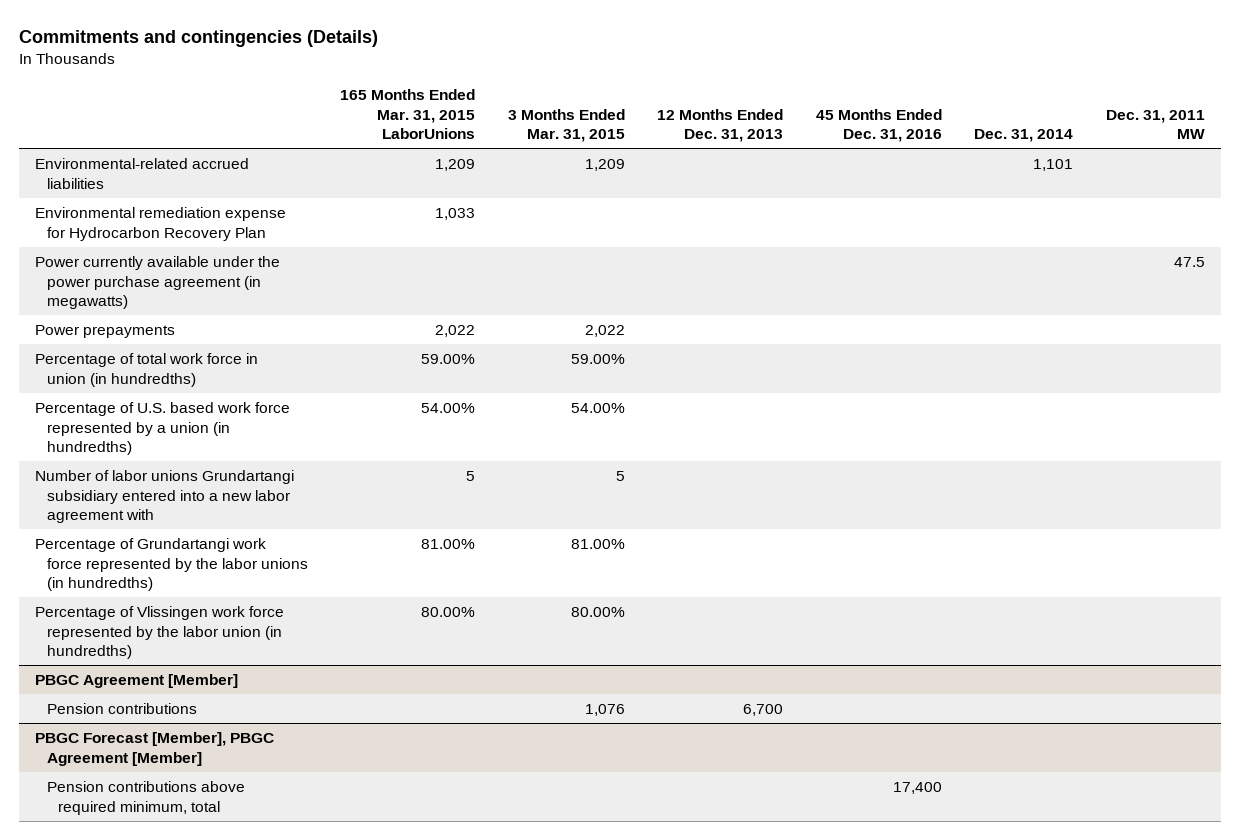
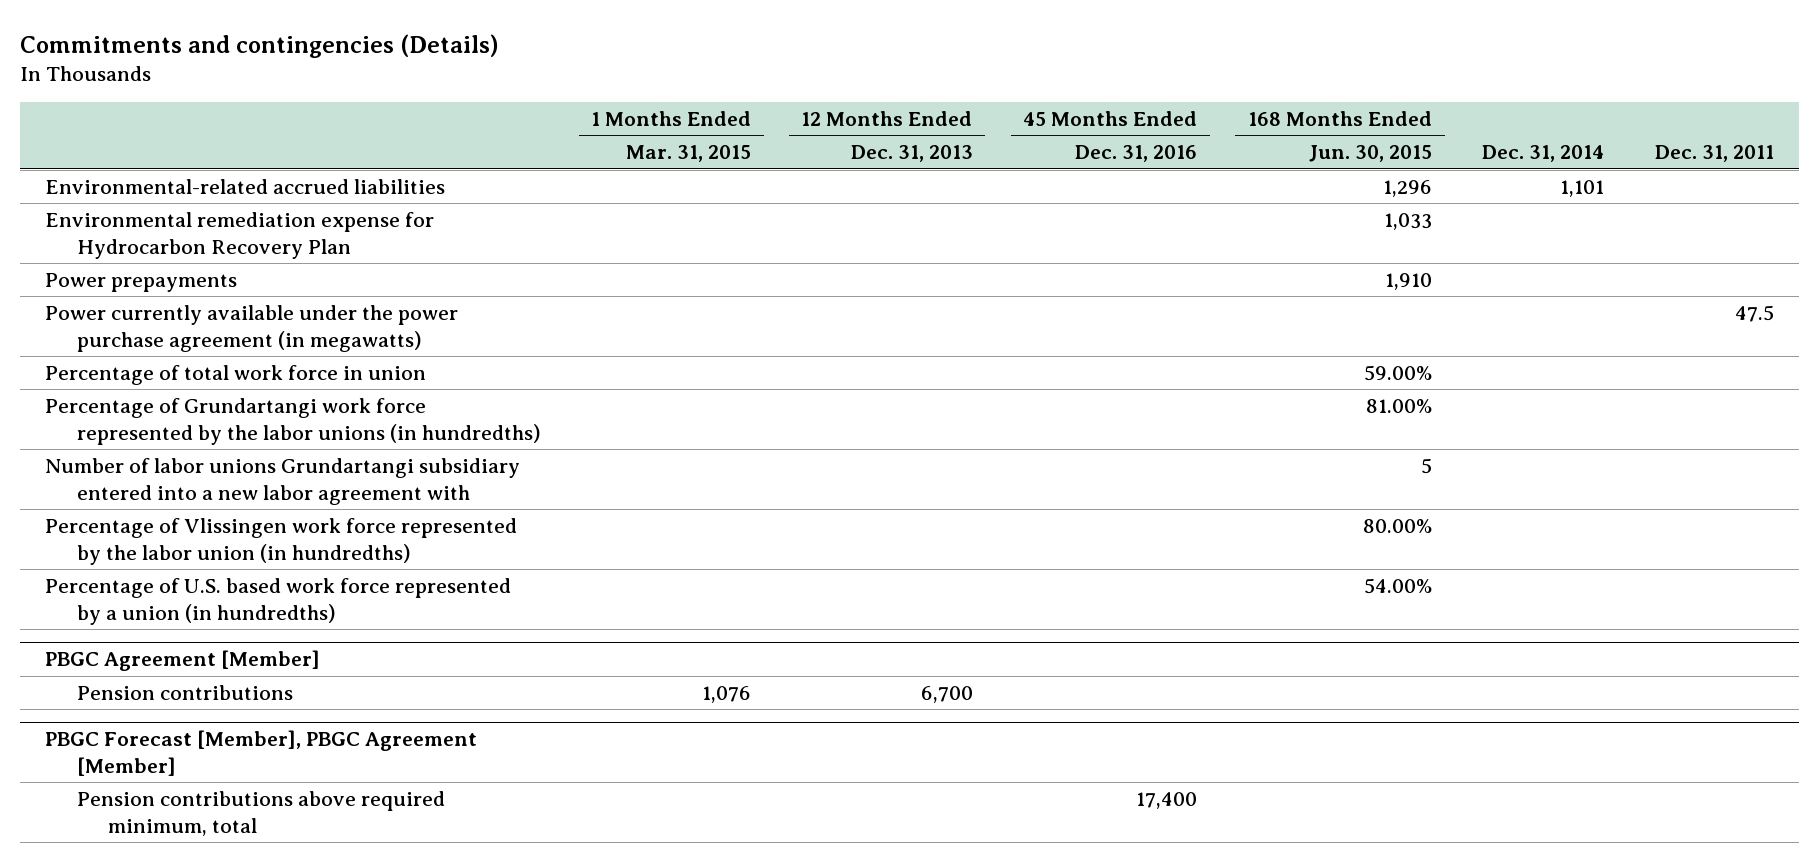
- | 165 Months Ended Mar. 31, 2015 LaborUnions | 3 Months Ended Mar. 31, 2015 | 12 Months Ended Dec. 31, 2013 | 45 Months Ended Dec. 31, 2016 | Dec. 31, 2014 | Dec. 31, 2011 MW
+ | 1 Months Ended Mar. 31, 2015 | 12 Months Ended Dec. 31, 2013 | 45 Months Ended Dec. 31, 2016 | 168 Months Ended Jun. 30, 2015 | Dec. 31, 2014 | Dec. 31, 2011
- Percentage of total work force in union (in hundredths) | 59.00% | 59.00% | | | |
moved down: Power currently available under the power purchase agreement (in megawatts) | | | | | | 47.5
+ Percentage of total work force in union | | | | 59.00% | |
moved down: Number of labor unions Grundartangi subsidiary entered into a new labor agreement with | | | | 5 | |
moved down: Percentage of U.S. based work force represented by a union (in hundredths) | | | | 54.00% | |

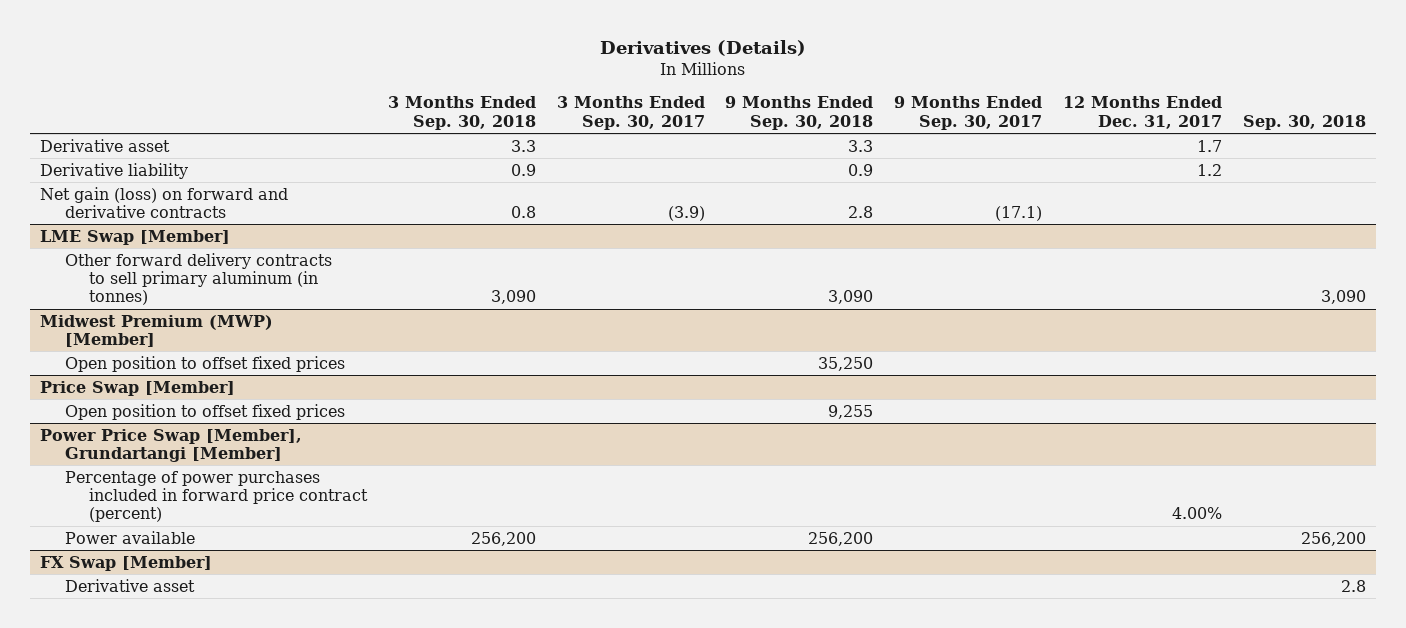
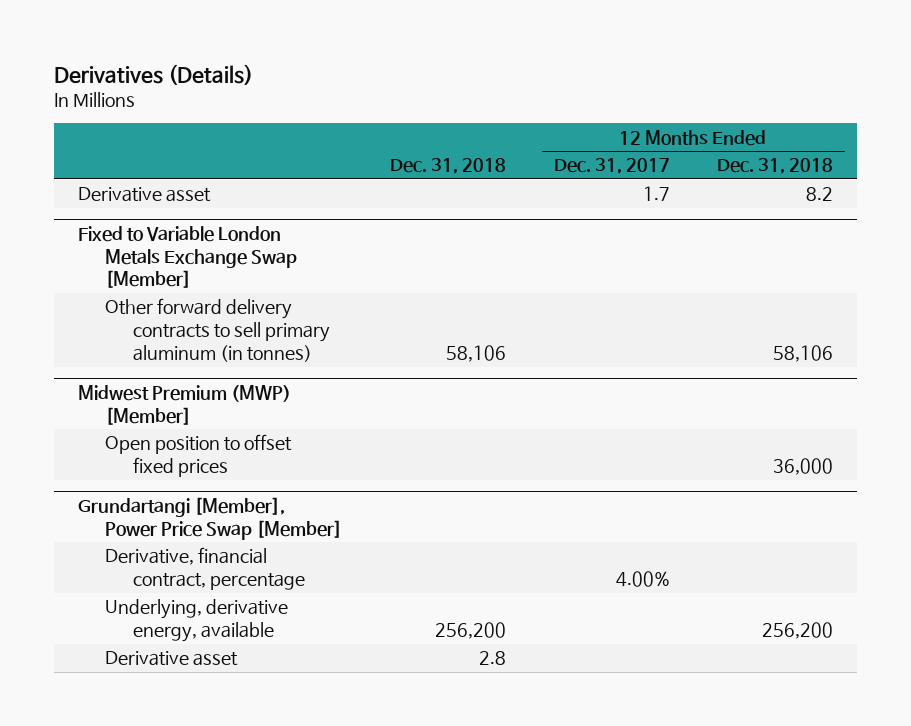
- | 3 Months Ended Sep. 30, 2018 | 3 Months Ended Sep. 30, 2017 | 9 Months Ended Sep. 30, 2018 | 9 Months Ended Sep. 30, 2017 | 12 Months Ended Dec. 31, 2017 | Sep. 30, 2018
+ | Dec. 31, 2018 | 12 Months Ended Dec. 31, 2017 | 12 Months Ended Dec. 31, 2018
- Derivative liability | 0.9 | | 0.9 | | 1.2 |
- Net gain (loss) on forward and derivative contracts | 0.8 | (3.9) | 2.8 | (17.1) | |
- LME Swap [Member]
+ Fixed to Variable London Metals Exchange Swap [Member]
- Price Swap [Member]
- Open position to offset fixed prices | | | 9,255 | | |
- Power Price Swap [Member], Grundartangi [Member]
- Percentage of power purchases included in forward price contract (percent) | | | | | 4.00% |
- Power available | 256,200 | | 256,200 | | | 256,200
- FX Swap [Member]
- Derivative asset | | | | | | 2.8
+ Grundartangi [Member], Power Price Swap [Member]
+ Derivative, financial contract, percentage | | 4.00% |
+ Underlying, derivative energy, available | 256,200 | | 256,200
+ Derivative asset | 2.8 | |

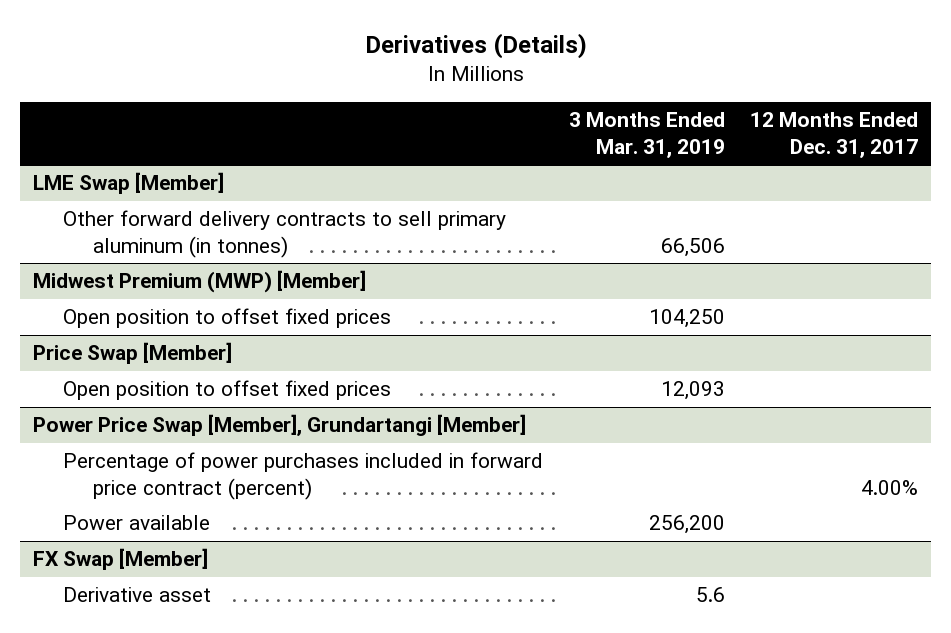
- | Dec. 31, 2018 | 12 Months Ended Dec. 31, 2017 | 12 Months Ended Dec. 31, 2018
+ | 3 Months Ended Mar. 31, 2019 | 12 Months Ended Dec. 31, 2017
- Derivative asset | | 1.7 | 8.2
- Fixed to Variable London Metals Exchange Swap [Member]
+ LME Swap [Member]
- Grundartangi [Member], Power Price Swap [Member]
- Derivative, financial contract, percentage | | 4.00% |
- Underlying, derivative energy, available | 256,200 | | 256,200
- Derivative asset | 2.8 | |
+ Price Swap [Member]
+ Open position to offset fixed prices | 12,093 |
+ Power Price Swap [Member], Grundartangi [Member]
+ Percentage of power purchases included in forward price contract (percent) | | 4.00%
+ Power available | 256,200 |
+ FX Swap [Member]
+ Derivative asset | 5.6 |

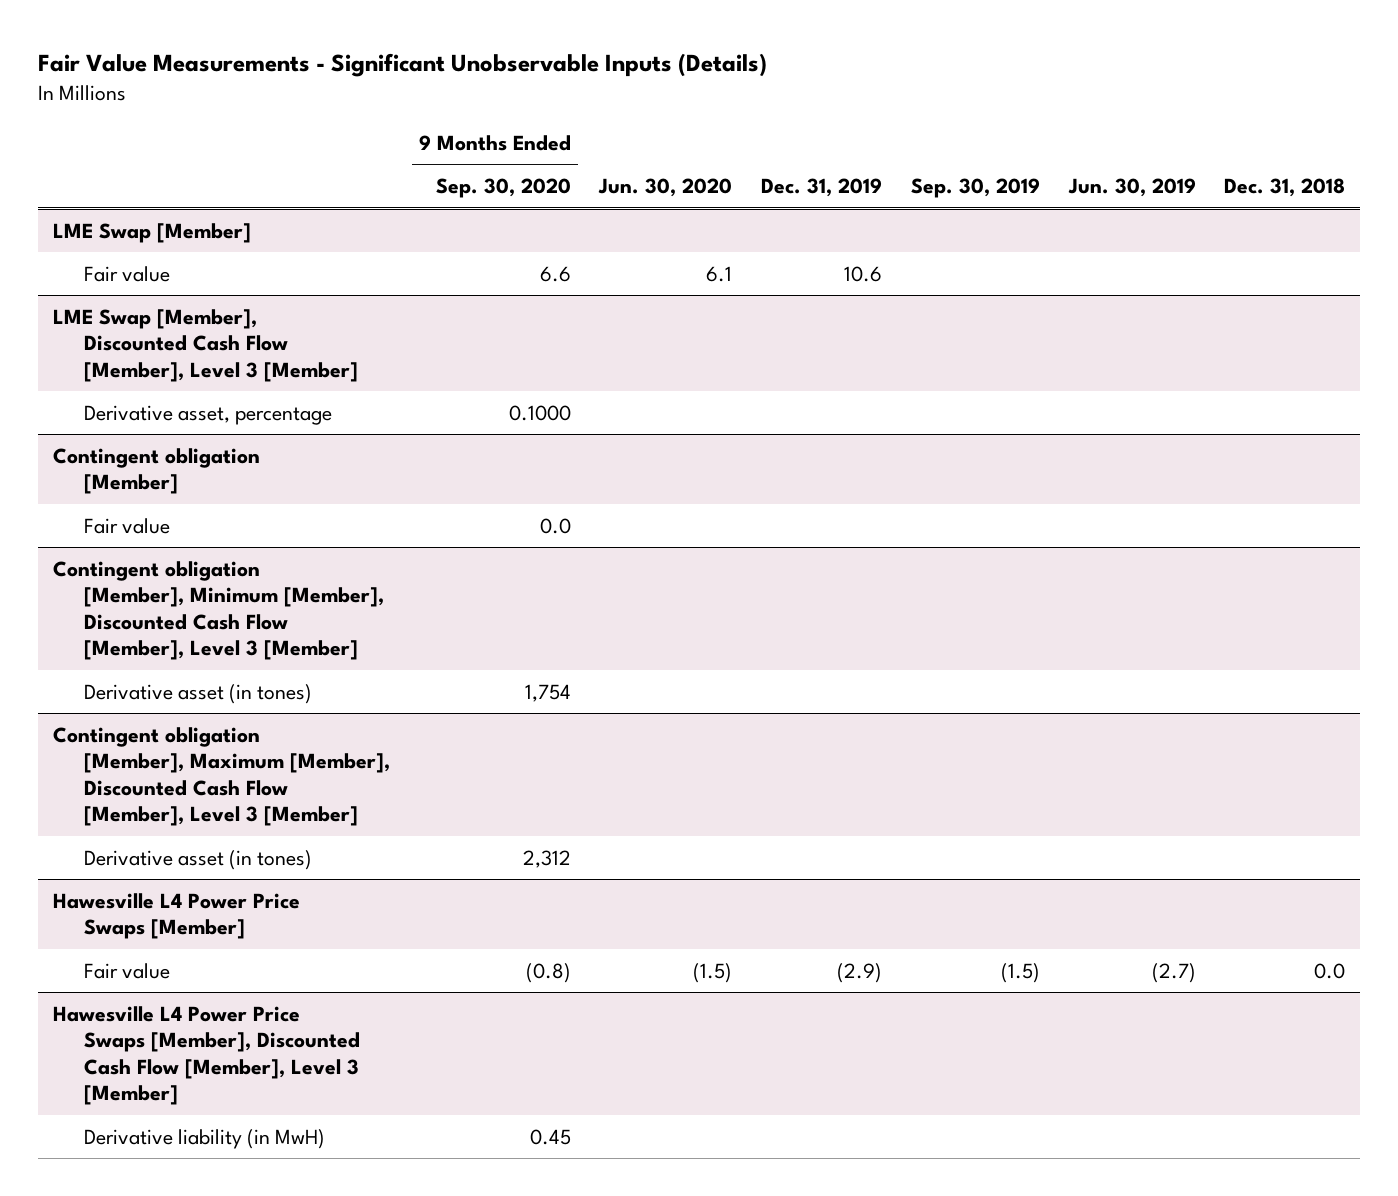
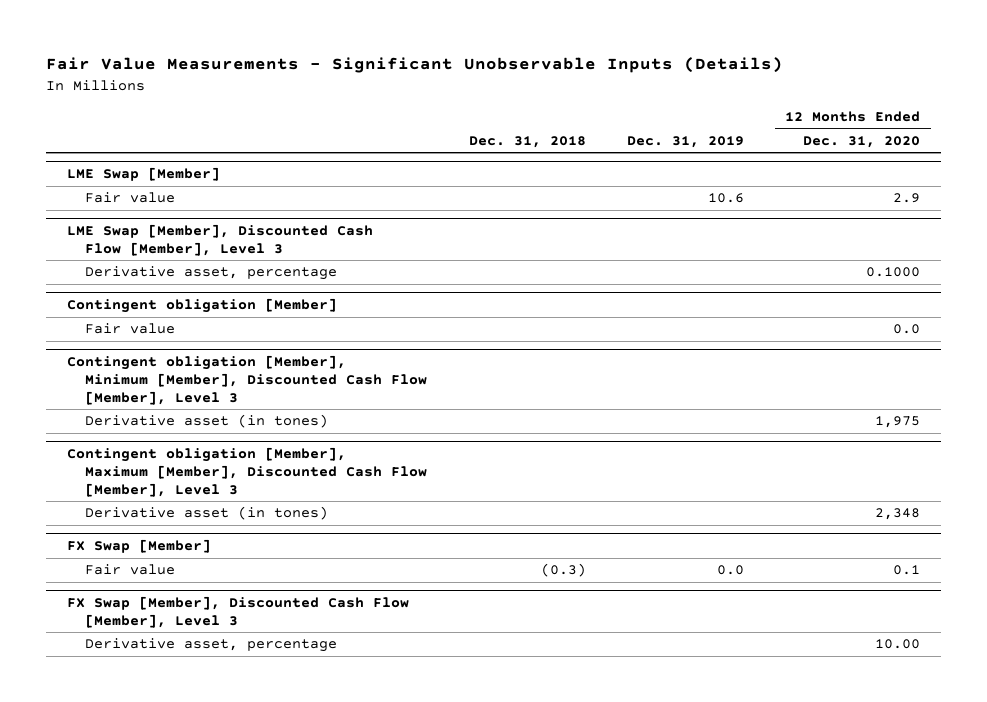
- | 9 Months Ended Sep. 30, 2020 | Jun. 30, 2020 | Dec. 31, 2019 | Sep. 30, 2019 | Jun. 30, 2019 | Dec. 31, 2018
+ | Dec. 31, 2018 | Dec. 31, 2019 | 12 Months Ended Dec. 31, 2020
- LME Swap [Member], Discounted Cash Flow [Member], Level 3 [Member]
+ LME Swap [Member], Discounted Cash Flow [Member], Level 3
- Contingent obligation [Member], Minimum [Member], Discounted Cash Flow [Member], Level 3 [Member]
+ Contingent obligation [Member], Minimum [Member], Discounted Cash Flow [Member], Level 3
- Contingent obligation [Member], Maximum [Member], Discounted Cash Flow [Member], Level 3 [Member]
+ Contingent obligation [Member], Maximum [Member], Discounted Cash Flow [Member], Level 3
- Hawesville L4 Power Price Swaps [Member]
- Fair value | (0.8) | (1.5) | (2.9) | (1.5) | (2.7) | 0.0
- Hawesville L4 Power Price Swaps [Member], Discounted Cash Flow [Member], Level 3 [Member]
- Derivative liability (in MwH) | 0.45 | | | | |
+ FX Swap [Member]
+ Fair value | (0.3) | 0.0 | 0.1
+ FX Swap [Member], Discounted Cash Flow [Member], Level 3
+ Derivative asset, percentage | | | 10.00

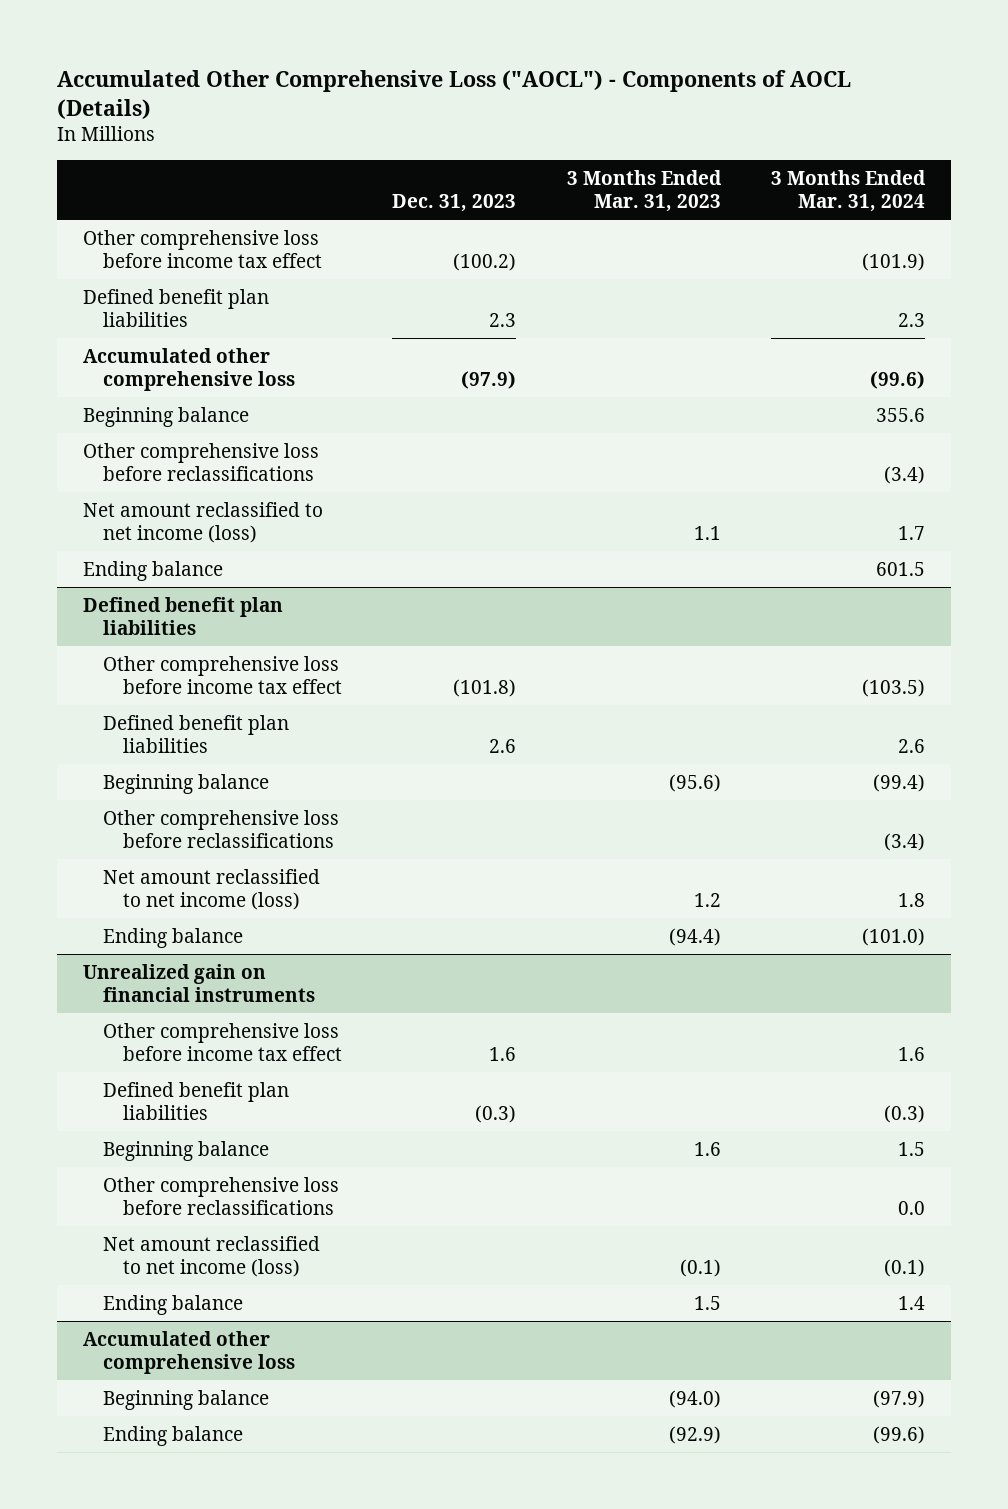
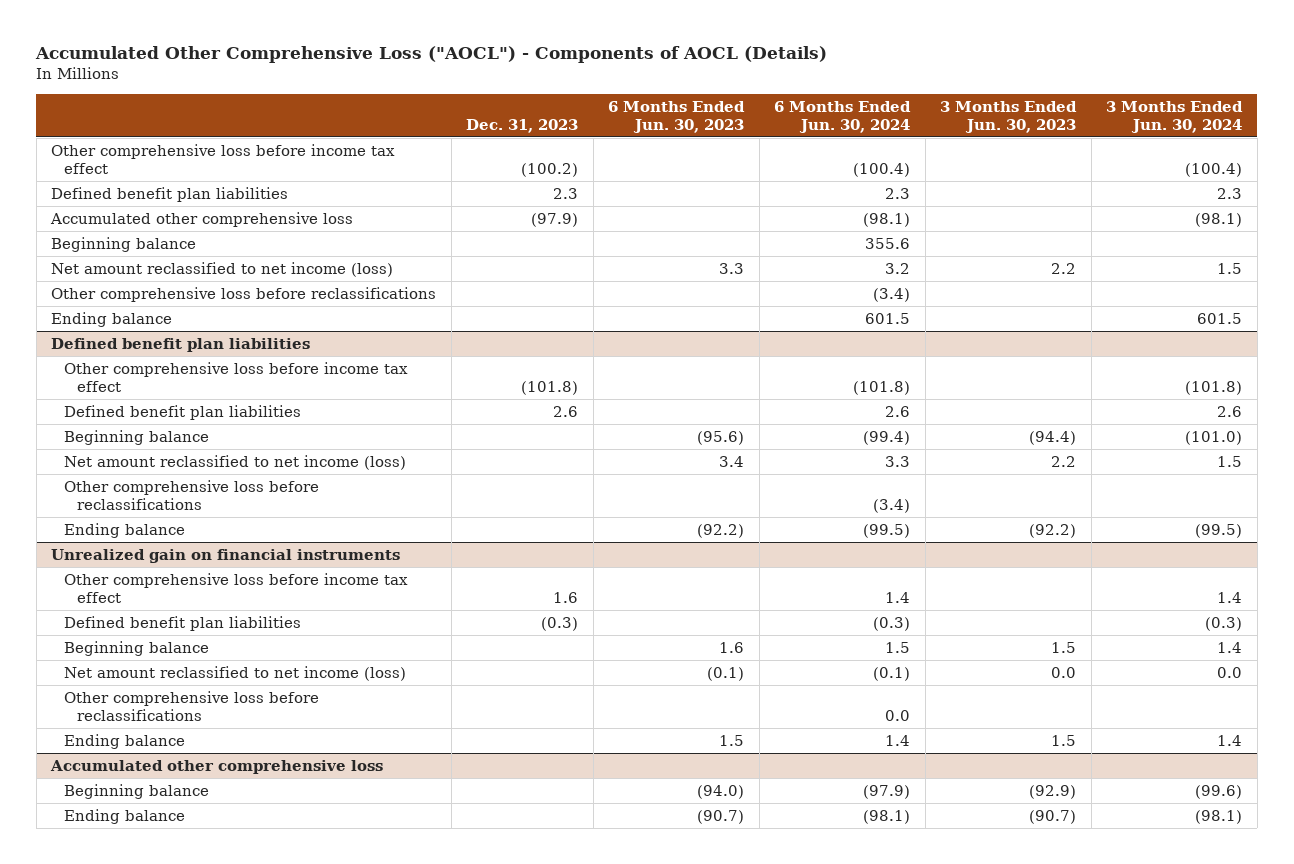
- | Dec. 31, 2023 | 3 Months Ended Mar. 31, 2023 | 3 Months Ended Mar. 31, 2024
+ | Dec. 31, 2023 | 6 Months Ended Jun. 30, 2023 | 6 Months Ended Jun. 30, 2024 | 3 Months Ended Jun. 30, 2023 | 3 Months Ended Jun. 30, 2024
moved down: Other comprehensive loss before reclassifications | | | (3.4) | |
@ Defined benefit plan liabilities
moved down: Other comprehensive loss before reclassifications | | | (3.4) | |
@ Unrealized gain on financial instruments
moved down: Other comprehensive loss before reclassifications | | | 0.0 | |

